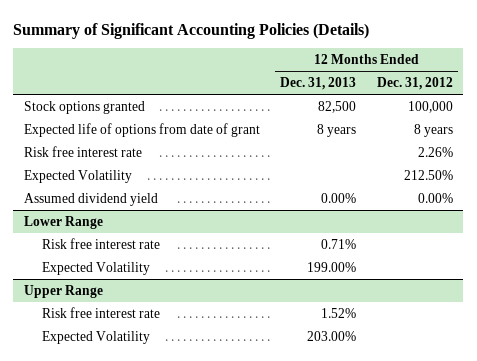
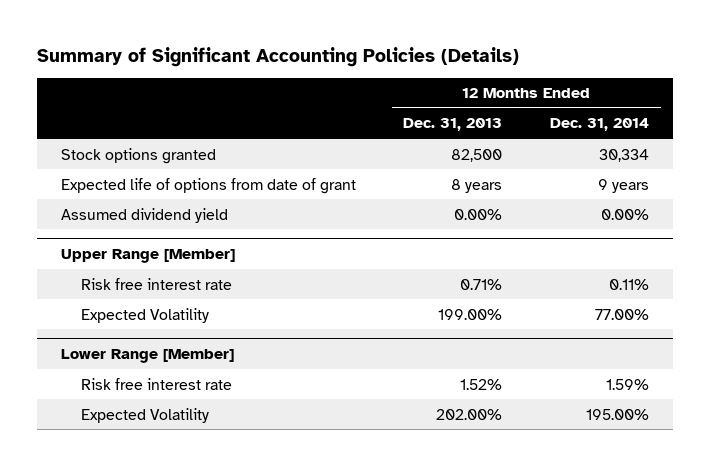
- | 12 Months Ended Dec. 31, 2013 | 12 Months Ended Dec. 31, 2012
+ | 12 Months Ended Dec. 31, 2013 | 12 Months Ended Dec. 31, 2014
- Risk free interest rate | | 2.26%
- Expected Volatility | | 212.50%
- Lower Range
+ Upper Range [Member]
- Upper Range
+ Lower Range [Member]
- Expected Volatility | 203.00% |
+ Expected Volatility | 202.00% | 195.00%

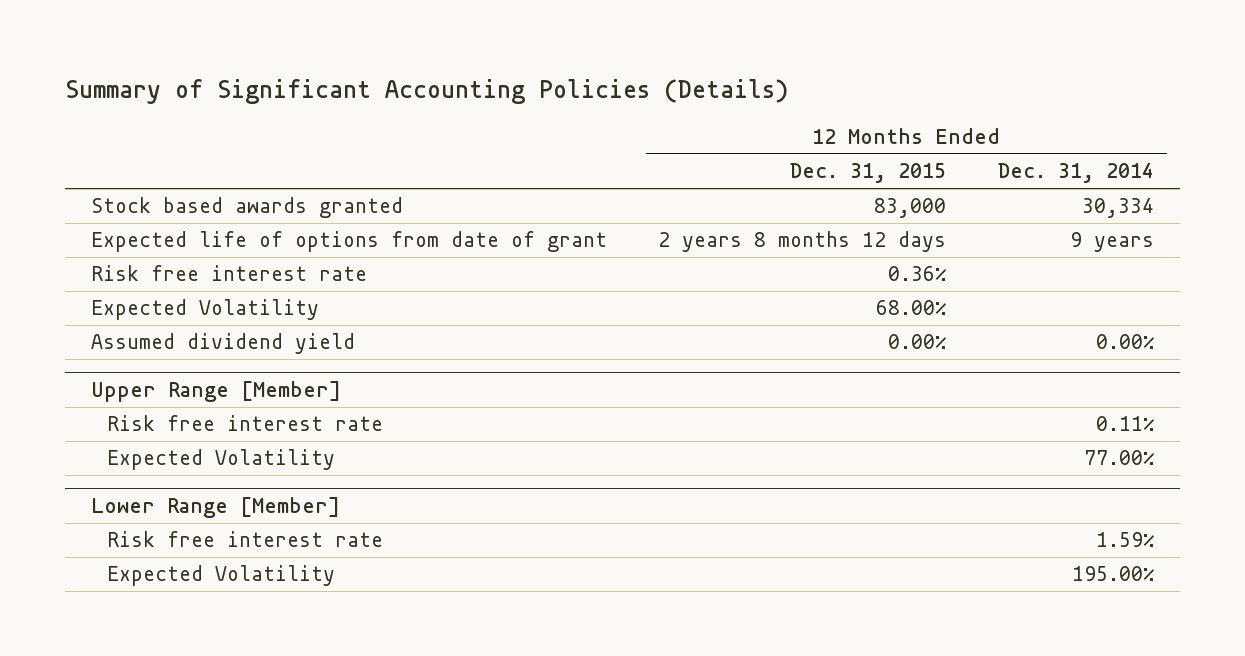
- | 12 Months Ended Dec. 31, 2013 | 12 Months Ended Dec. 31, 2014
+ | 12 Months Ended Dec. 31, 2015 | 12 Months Ended Dec. 31, 2014
- Stock options granted | 82,500 | 30,334
+ Stock based awards granted | 83,000 | 30,334
+ Risk free interest rate | 0.36% |
+ Expected Volatility | 68.00% |

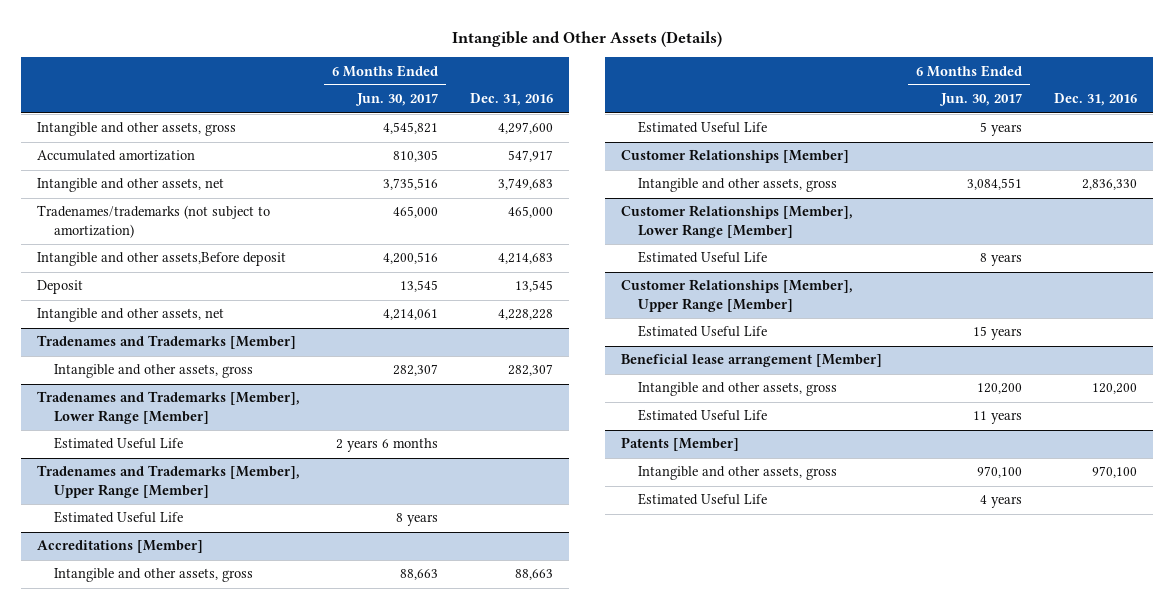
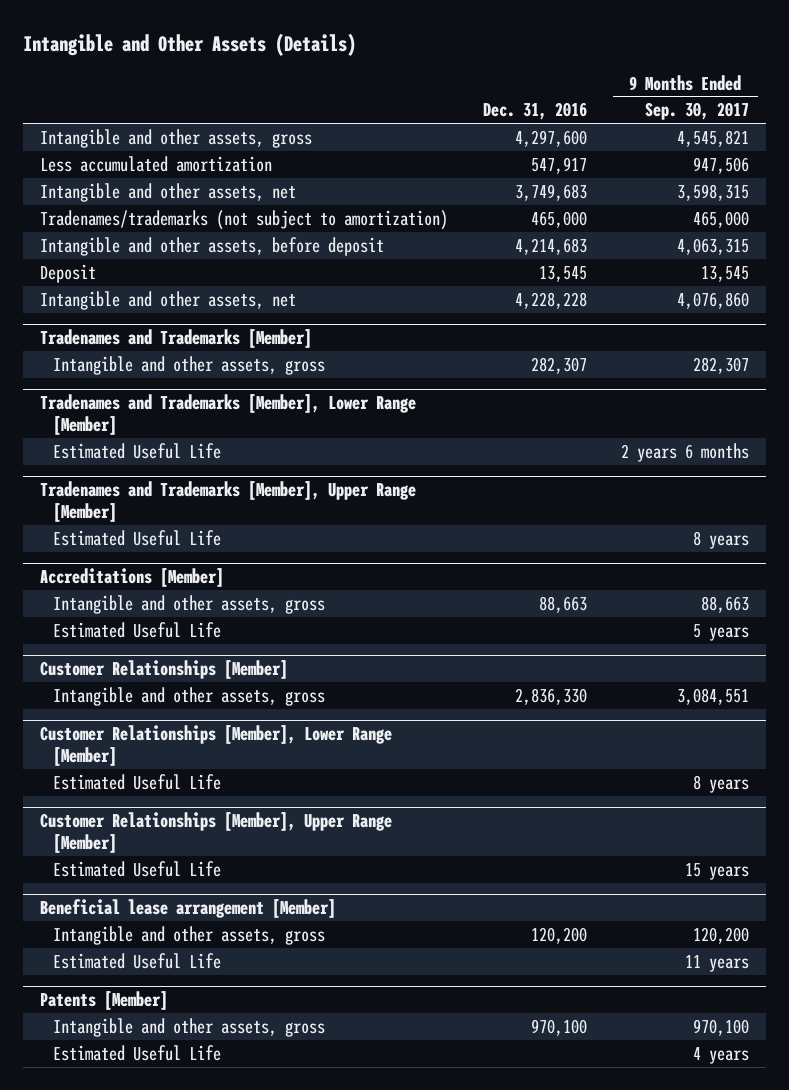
- | 6 Months Ended Jun. 30, 2017 | Dec. 31, 2016
+ | Dec. 31, 2016 | 9 Months Ended Sep. 30, 2017
- Accumulated amortization | 810,305 | 547,917
+ Less accumulated amortization | 547,917 | 947,506
- Intangible and other assets,Before deposit | 4,200,516 | 4,214,683
+ Intangible and other assets, before deposit | 4,214,683 | 4,063,315

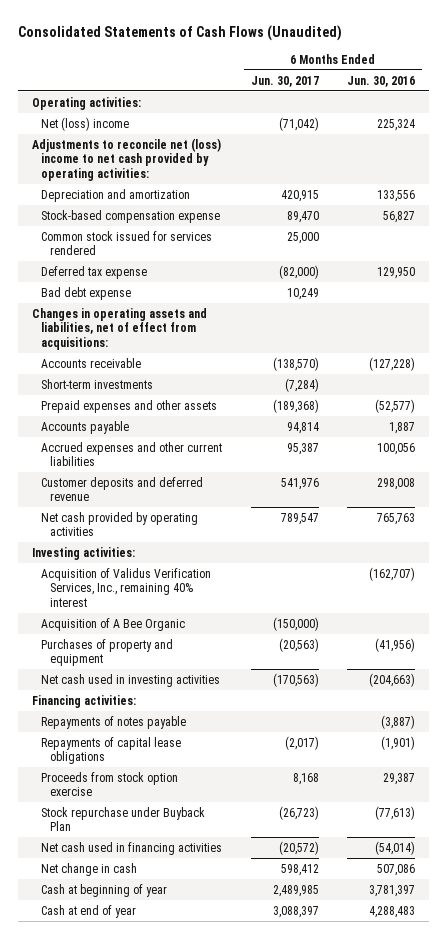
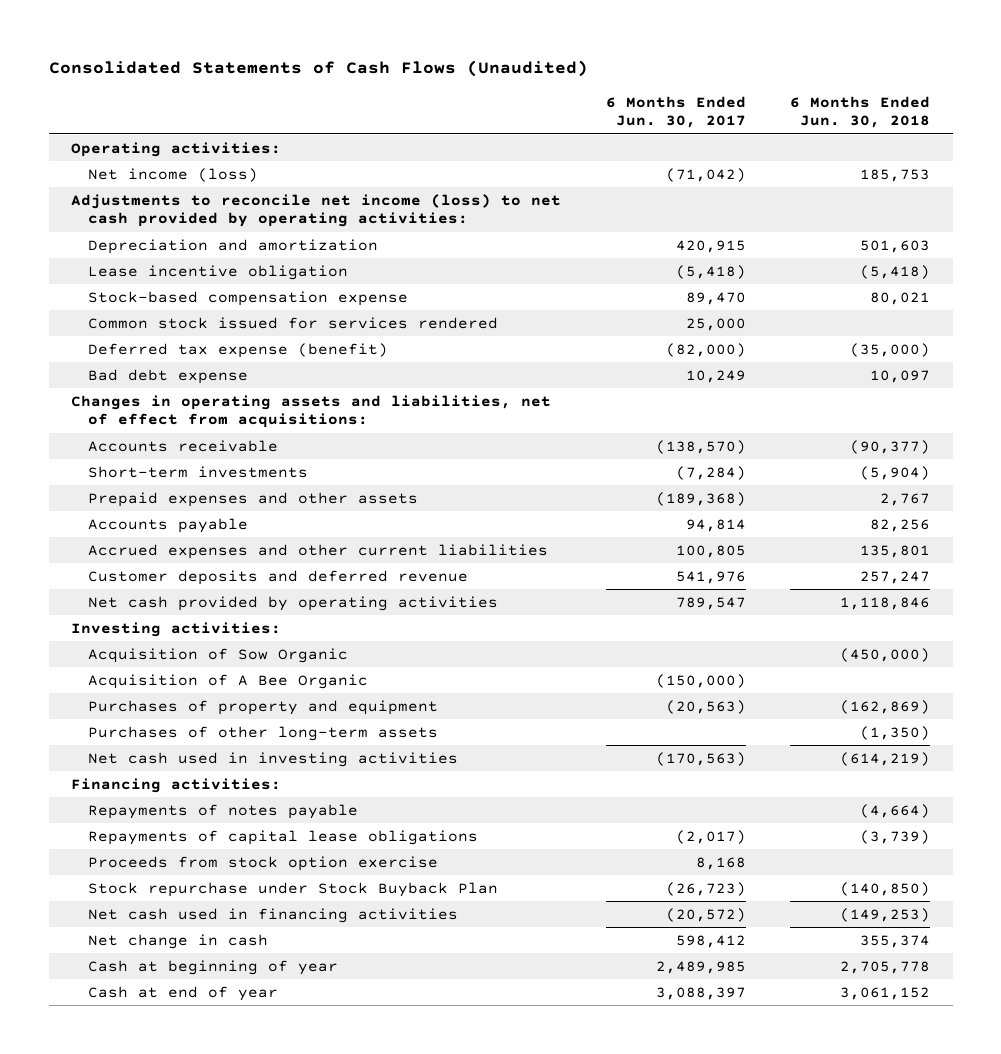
- | 6 Months Ended Jun. 30, 2017 | 6 Months Ended Jun. 30, 2016
+ | 6 Months Ended Jun. 30, 2017 | 6 Months Ended Jun. 30, 2018
- Net (loss) income | (71,042) | 225,324
- Adjustments to reconcile net (loss) income to net cash provided by operating activities:
+ Net income (loss) | (71,042) | 185,753
+ Adjustments to reconcile net income (loss) to net cash provided by operating activities:
+ Lease incentive obligation | (5,418) | (5,418)
- Deferred tax expense | (82,000) | 129,950
+ Deferred tax expense (benefit) | (82,000) | (35,000)
- Accrued expenses and other current liabilities | 95,387 | 100,056
+ Accrued expenses and other current liabilities | 100,805 | 135,801
- Acquisition of Validus Verification Services, Inc., remaining 40% interest | | (162,707)
+ Acquisition of Sow Organic | | (450,000)
+ Purchases of other long-term assets | | (1,350)
- Stock repurchase under Buyback Plan | (26,723) | (77,613)
+ Stock repurchase under Stock Buyback Plan | (26,723) | (140,850)

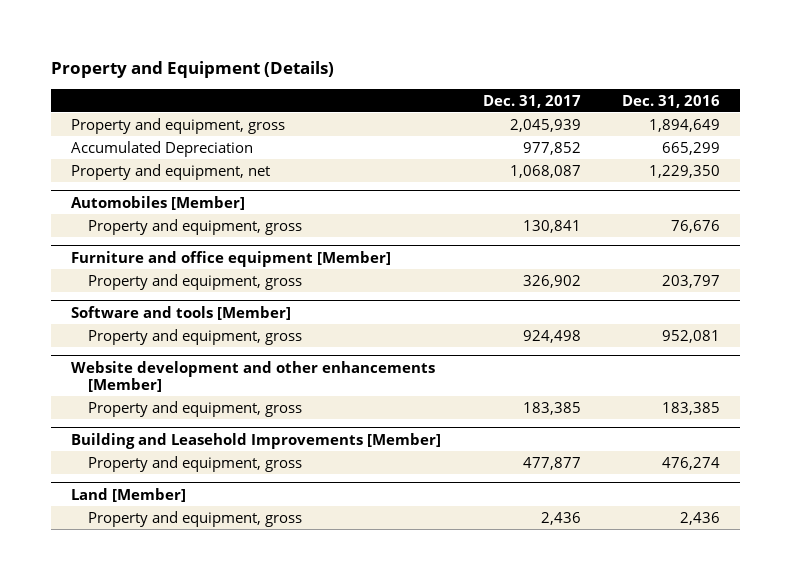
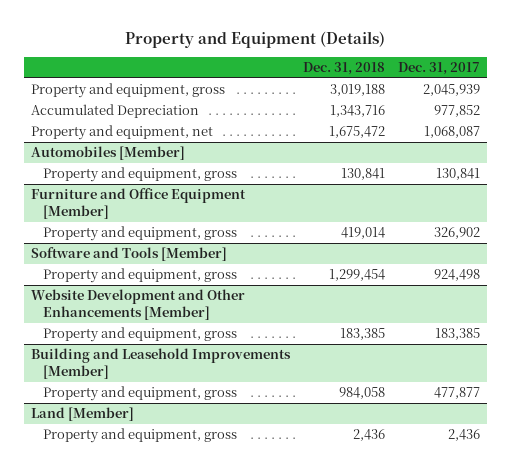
- | Dec. 31, 2017 | Dec. 31, 2016
+ | Dec. 31, 2018 | Dec. 31, 2017
- Furniture and office equipment [Member]
+ Furniture and Office Equipment [Member]
- Software and tools [Member]
+ Software and Tools [Member]
- Website development and other enhancements [Member]
+ Website Development and Other Enhancements [Member]

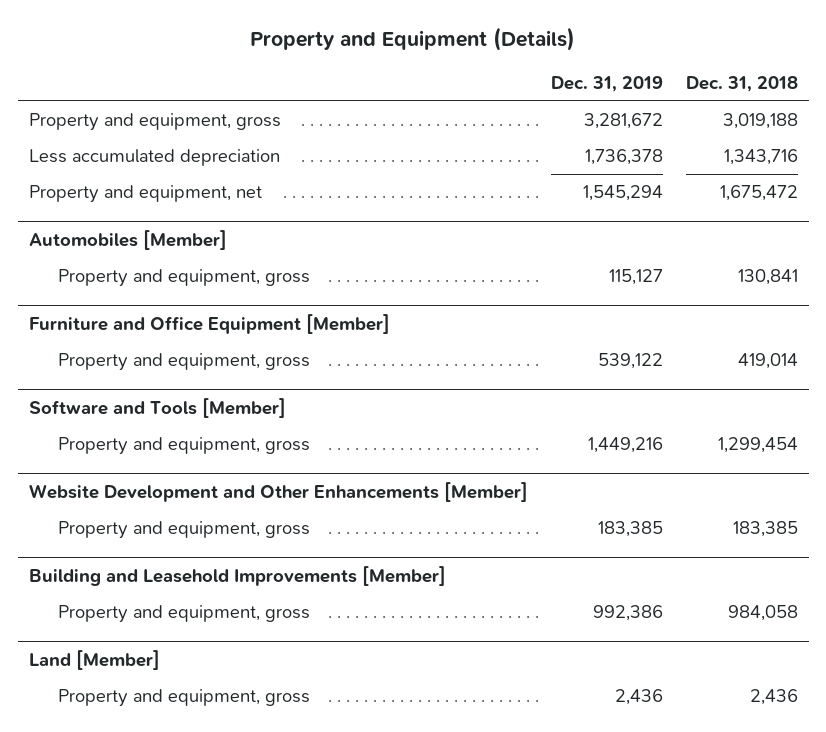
- | Dec. 31, 2018 | Dec. 31, 2017
+ | Dec. 31, 2019 | Dec. 31, 2018
- Accumulated Depreciation | 1,343,716 | 977,852
+ Less accumulated depreciation | 1,736,378 | 1,343,716

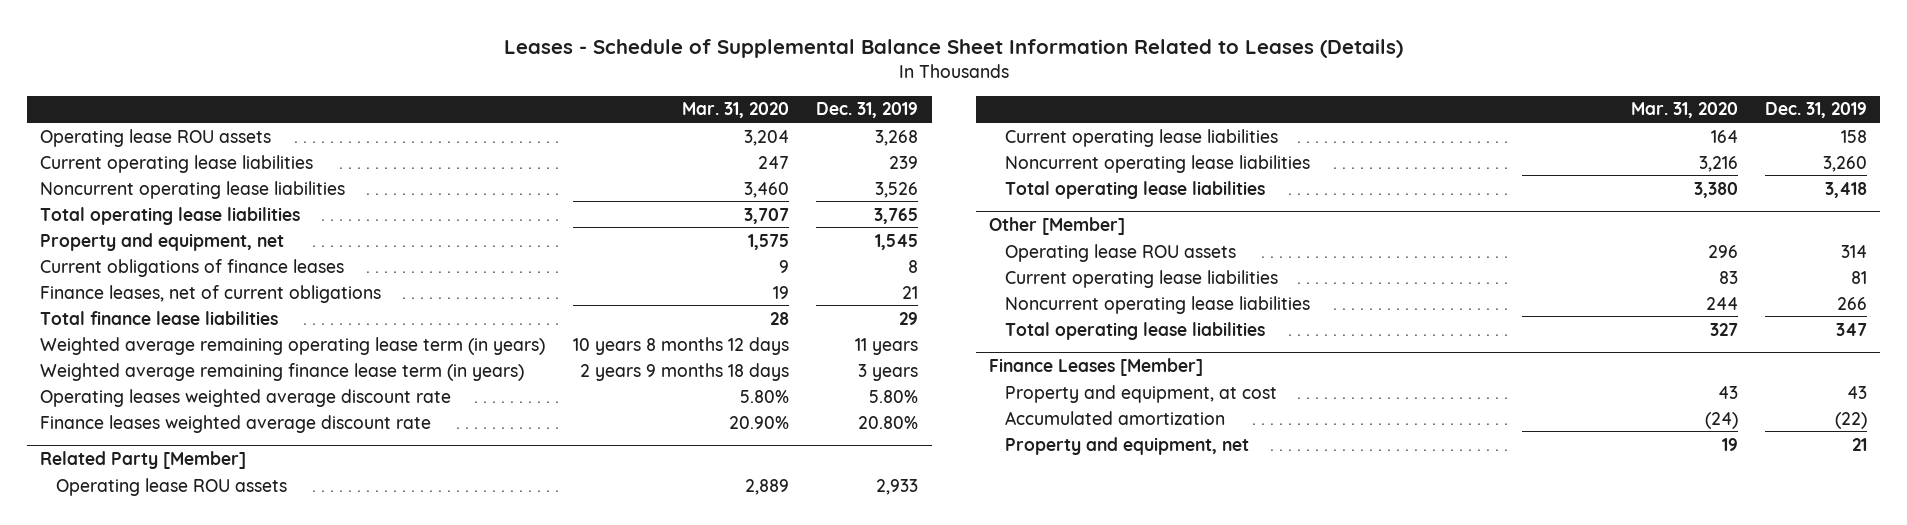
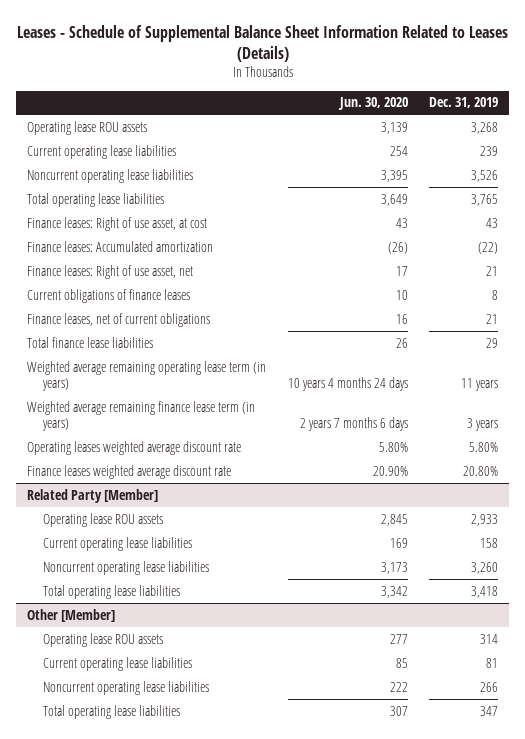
- | Mar. 31, 2020 | Dec. 31, 2019
+ | Jun. 30, 2020 | Dec. 31, 2019
- Property and equipment, net | 1,575 | 1,545
+ Finance leases: Right of use asset, at cost | 43 | 43
+ Finance leases: Accumulated amortization | (26) | (22)
+ Finance leases: Right of use asset, net | 17 | 21
- Finance Leases [Member]
- Property and equipment, at cost | 43 | 43
- Accumulated amortization | (24) | (22)
- Property and equipment, net | 19 | 21

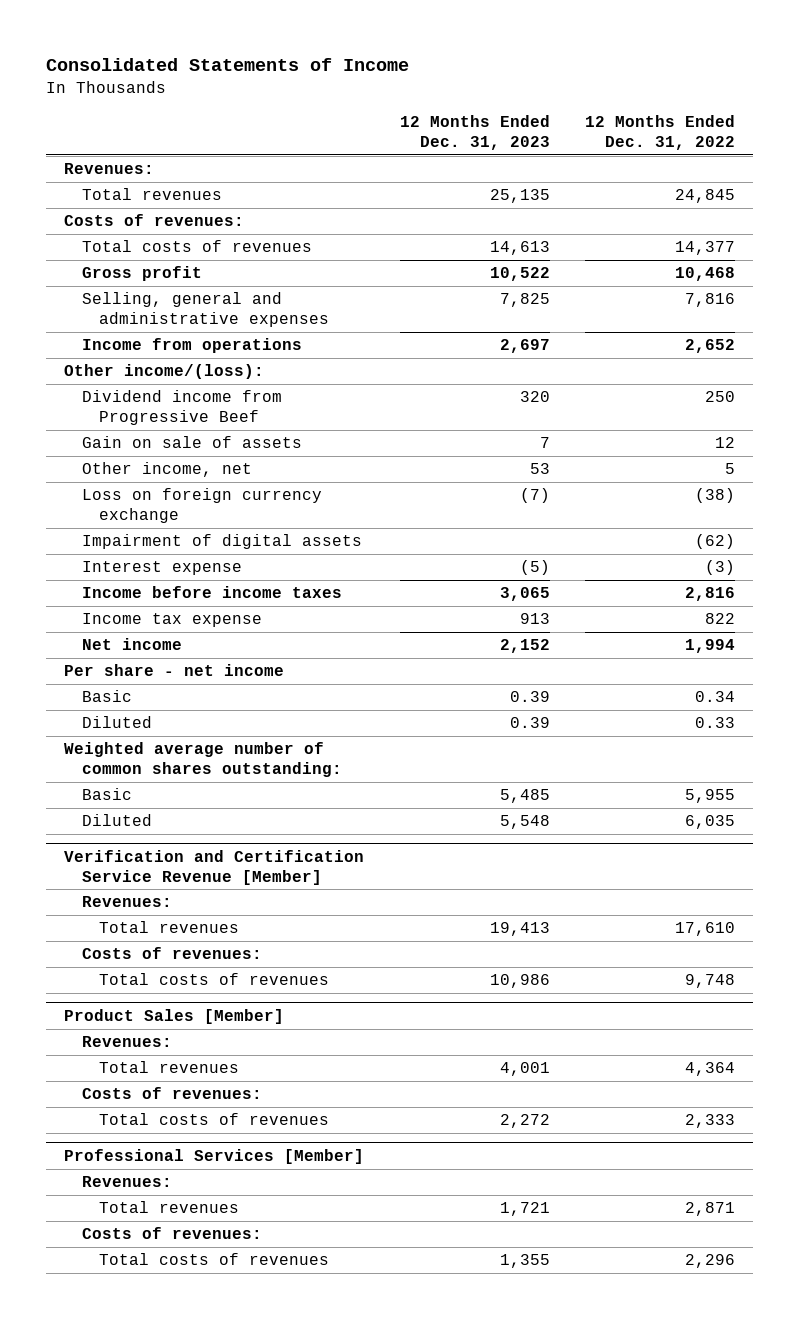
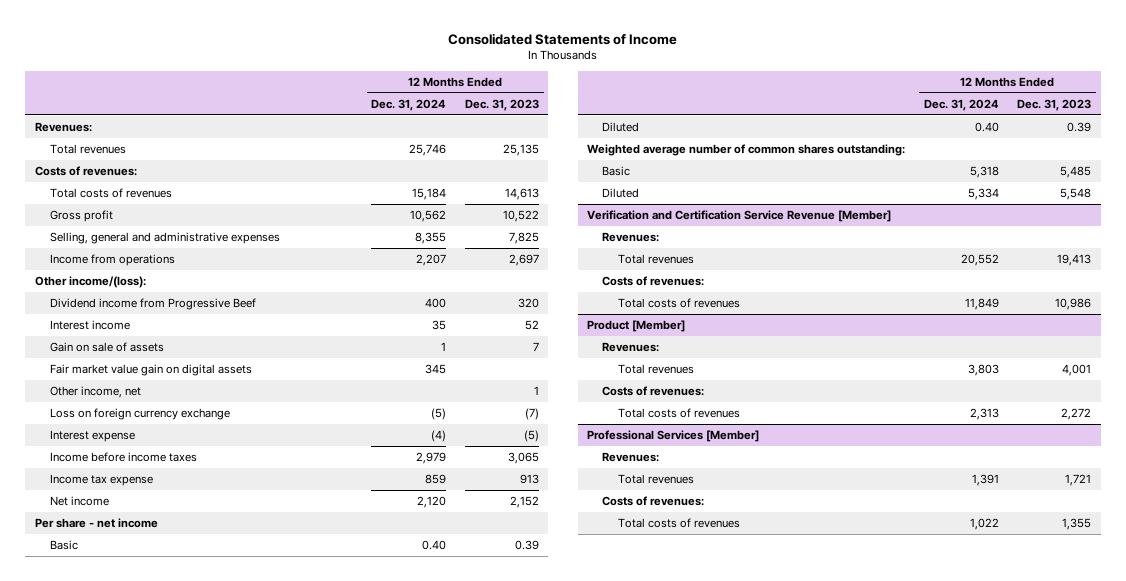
- | 12 Months Ended Dec. 31, 2023 | 12 Months Ended Dec. 31, 2022
+ | 12 Months Ended Dec. 31, 2024 | 12 Months Ended Dec. 31, 2023
+ Interest income | 35 | 52
- Other income, net | 53 | 5
+ Fair market value gain on digital assets | 345 |
+ Other income, net | | 1
- Impairment of digital assets | | (62)
- Product Sales [Member]
+ Product [Member]

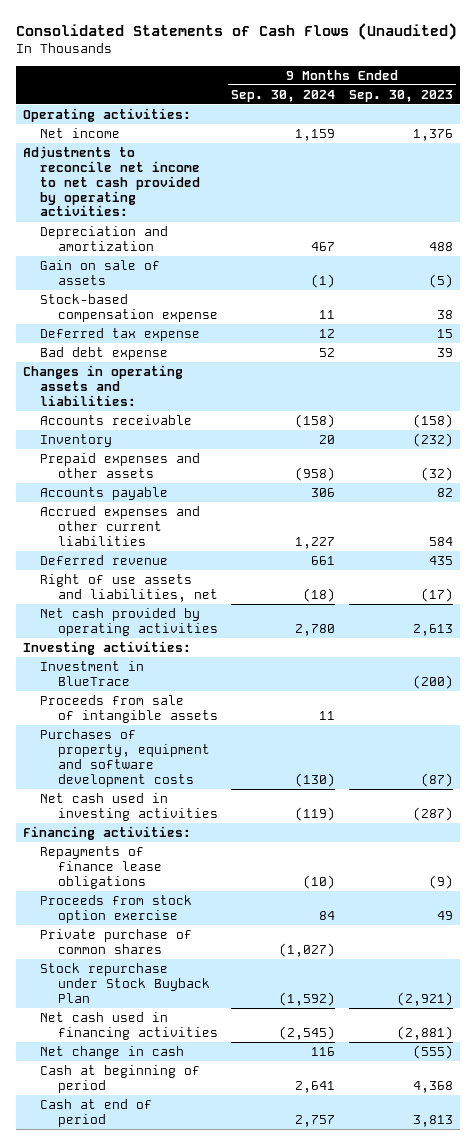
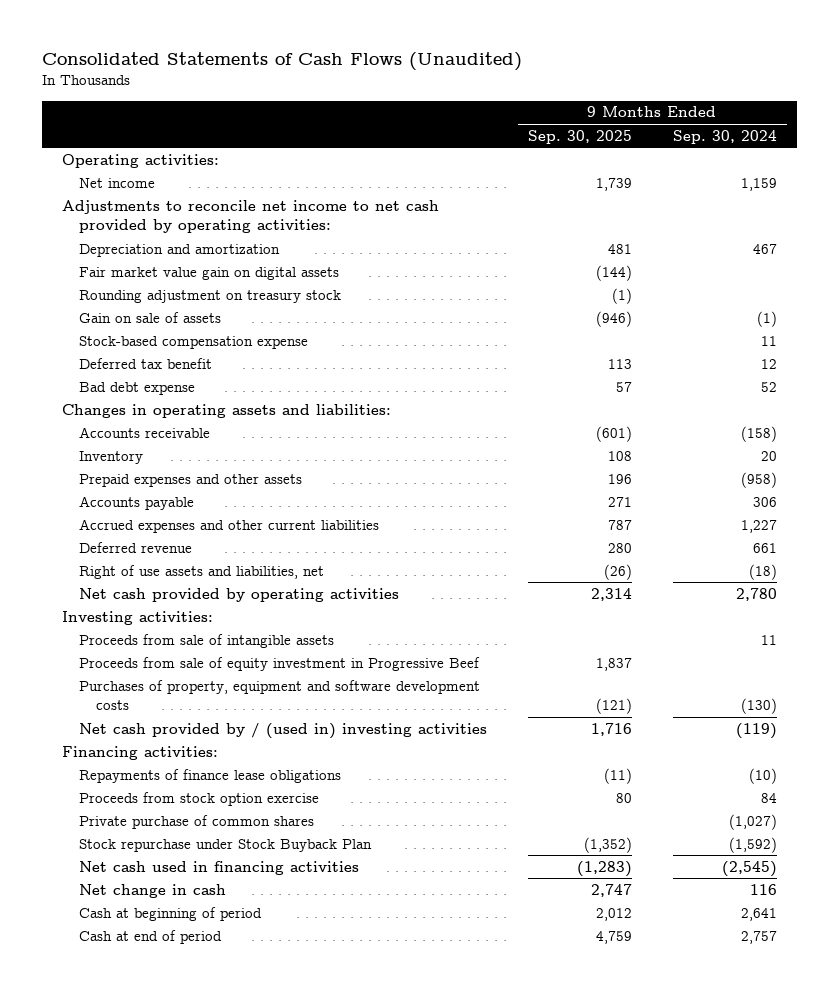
- | 9 Months Ended Sep. 30, 2024 | 9 Months Ended Sep. 30, 2023
+ | 9 Months Ended Sep. 30, 2025 | 9 Months Ended Sep. 30, 2024
+ Fair market value gain on digital assets | (144) |
+ Rounding adjustment on treasury stock | (1) |
- Deferred tax expense | 12 | 15
+ Deferred tax benefit | 113 | 12
- Investment in BlueTrace | | (200)
+ Proceeds from sale of equity investment in Progressive Beef | 1,837 |
- Net cash used in investing activities | (119) | (287)
+ Net cash provided by / (used in) investing activities | 1,716 | (119)

